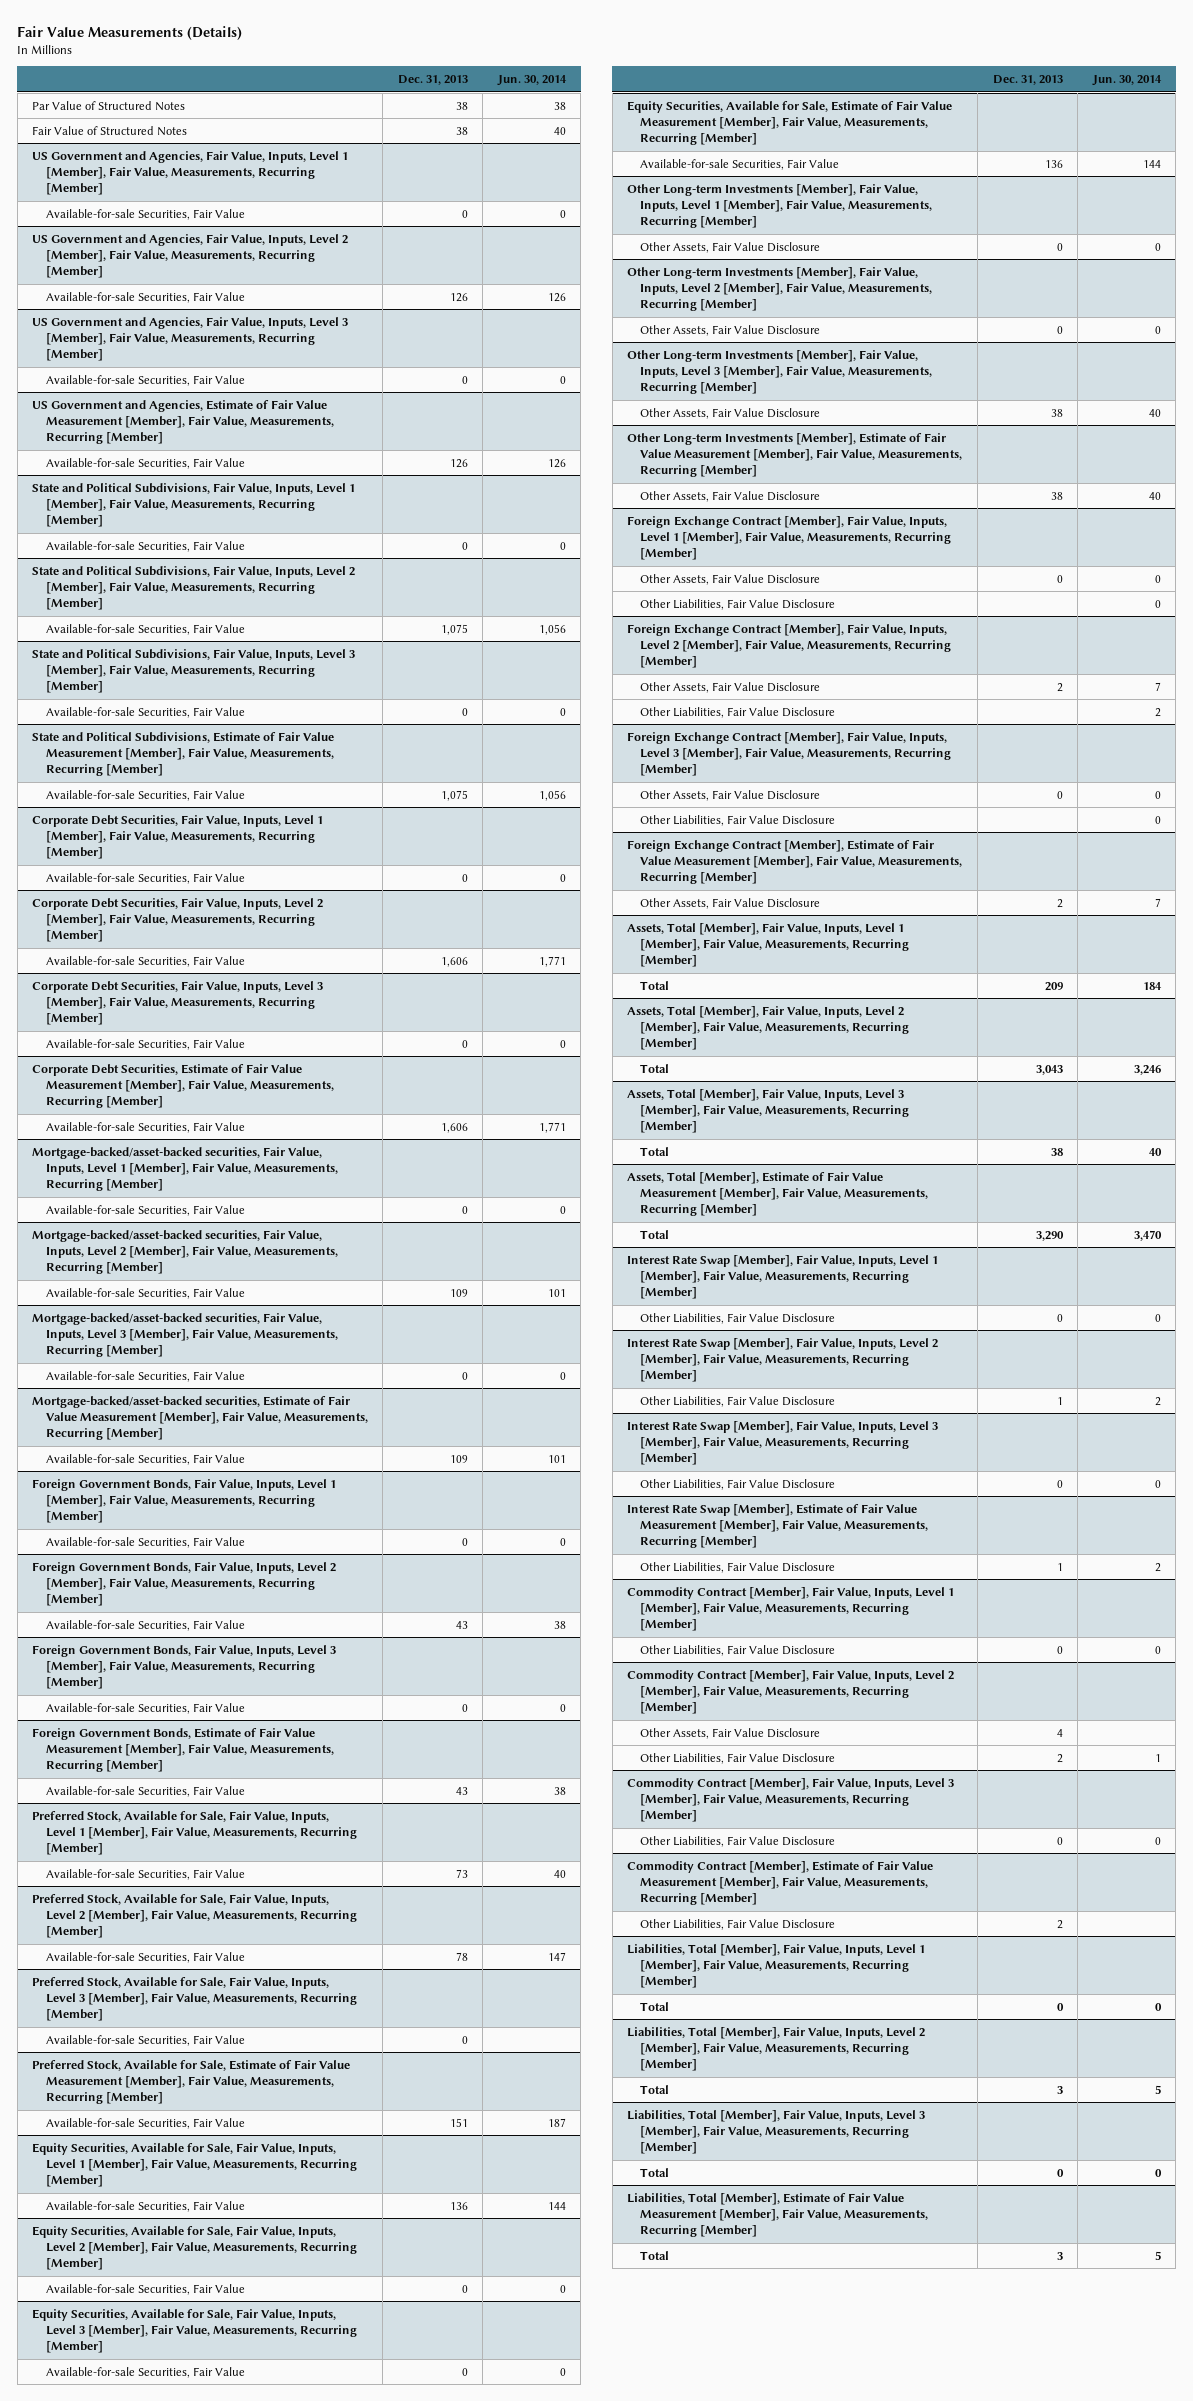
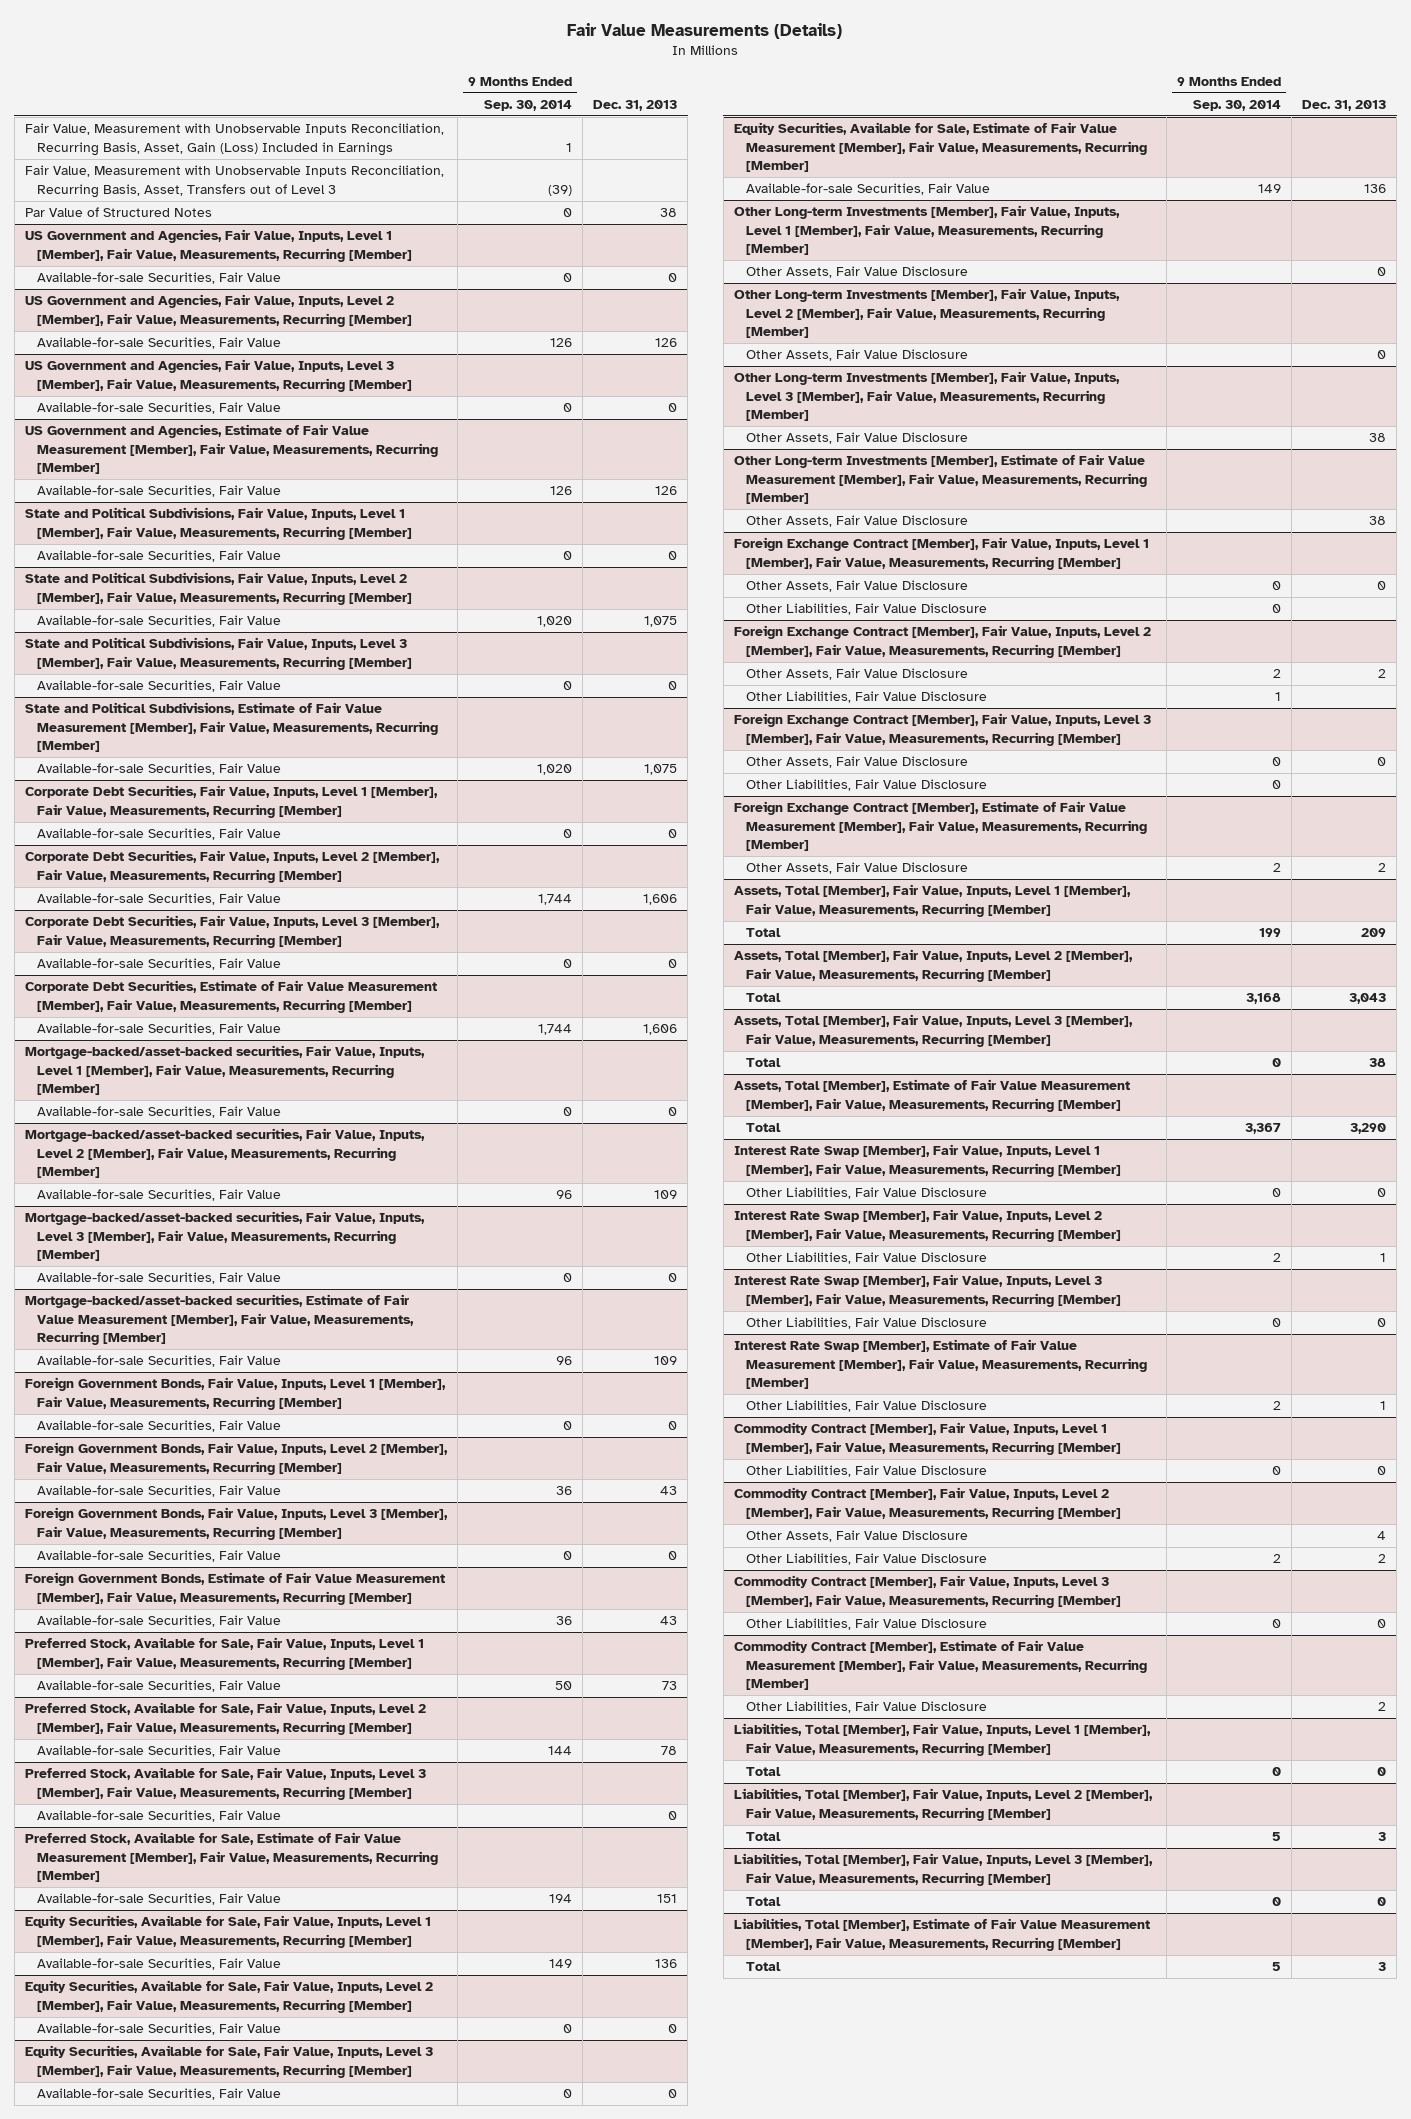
- | Dec. 31, 2013 | Jun. 30, 2014
+ | 9 Months Ended Sep. 30, 2014 | Dec. 31, 2013
+ Fair Value, Measurement with Unobservable Inputs Reconciliation, Recurring Basis, Asset, Gain (Loss) Included in Earnings | 1 |
+ Fair Value, Measurement with Unobservable Inputs Reconciliation, Recurring Basis, Asset, Transfers out of Level 3 | (39) |
- Fair Value of Structured Notes | 38 | 40

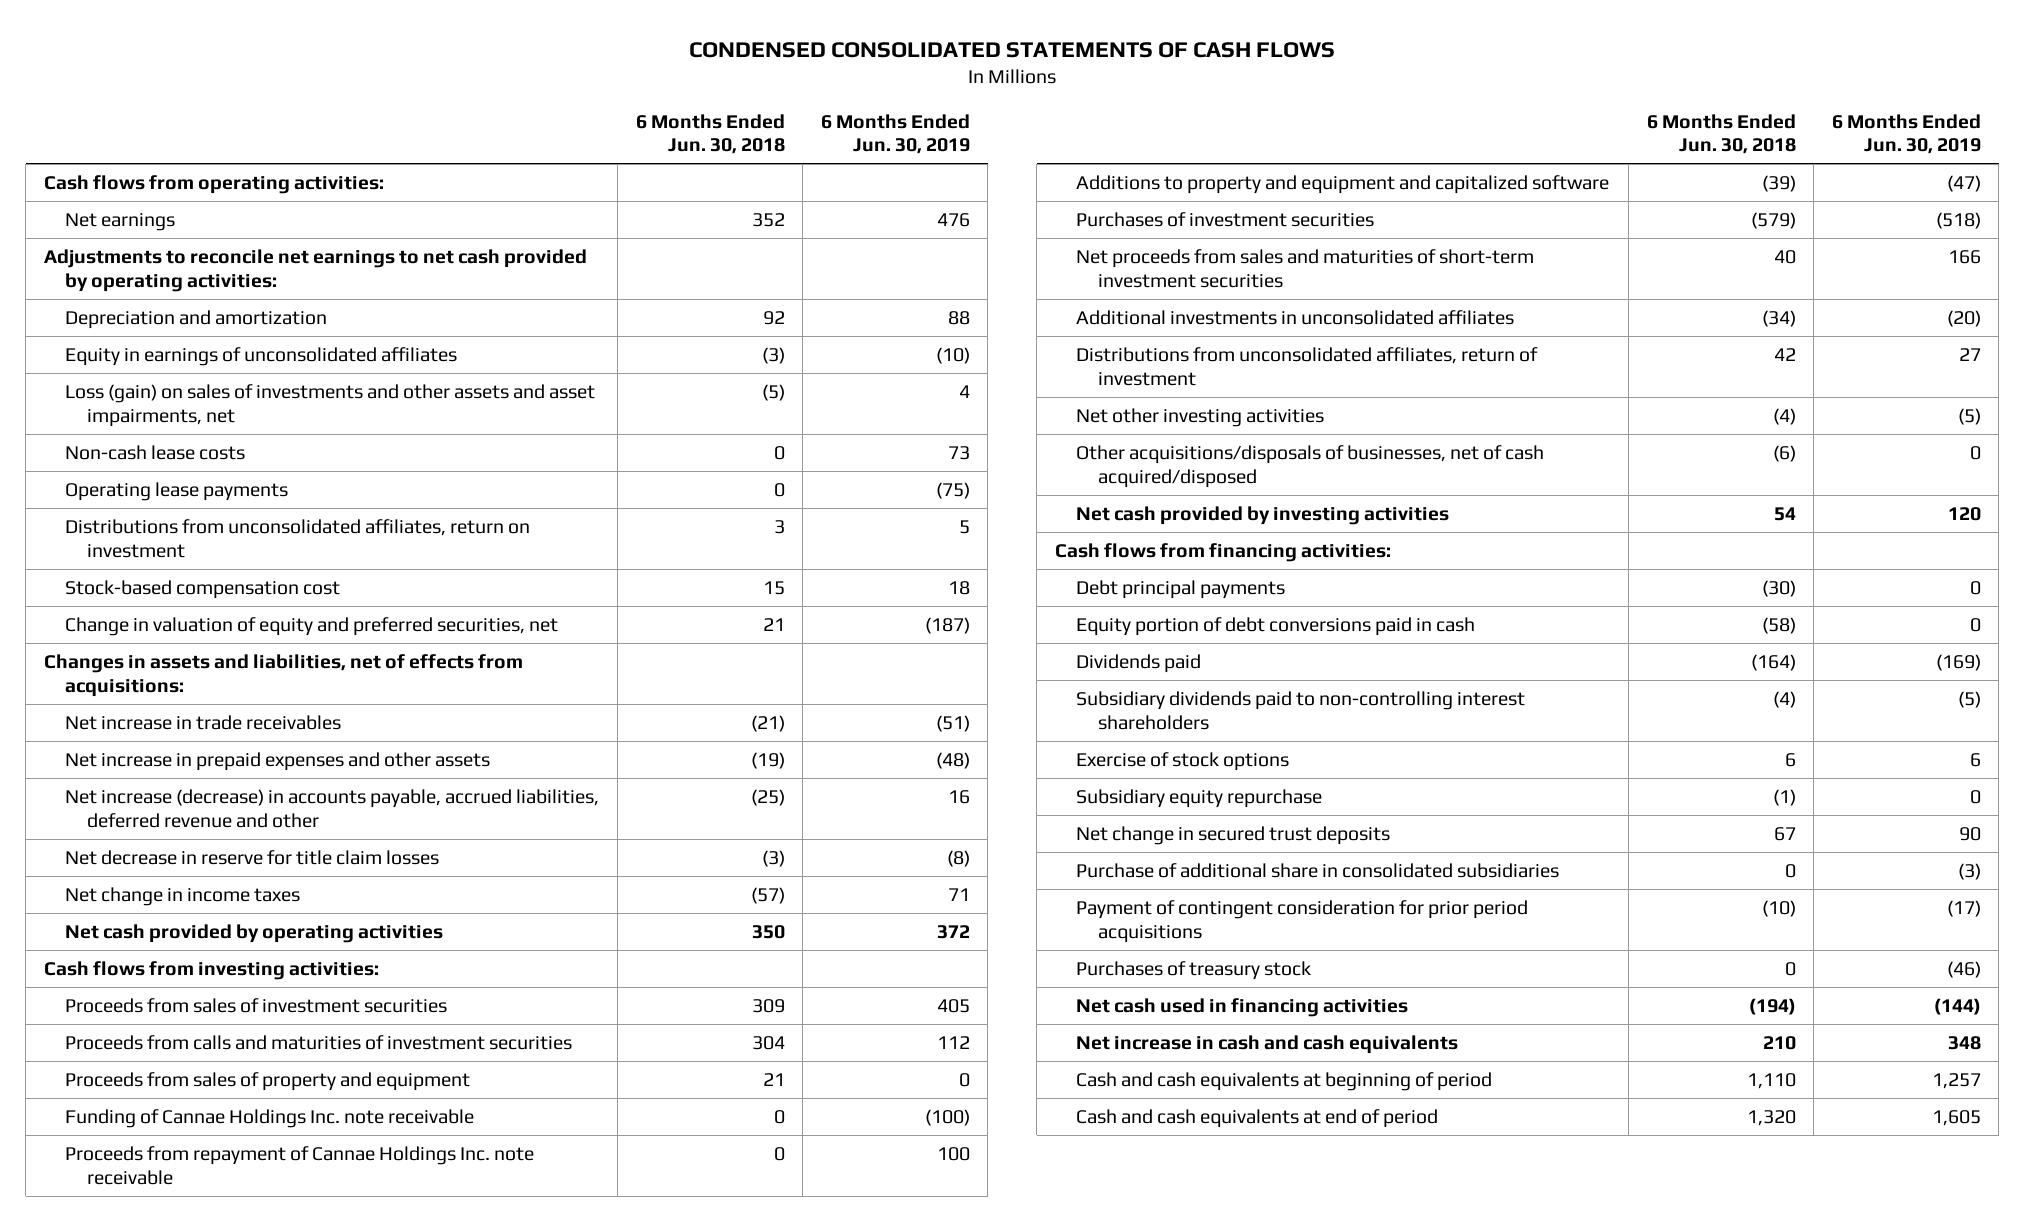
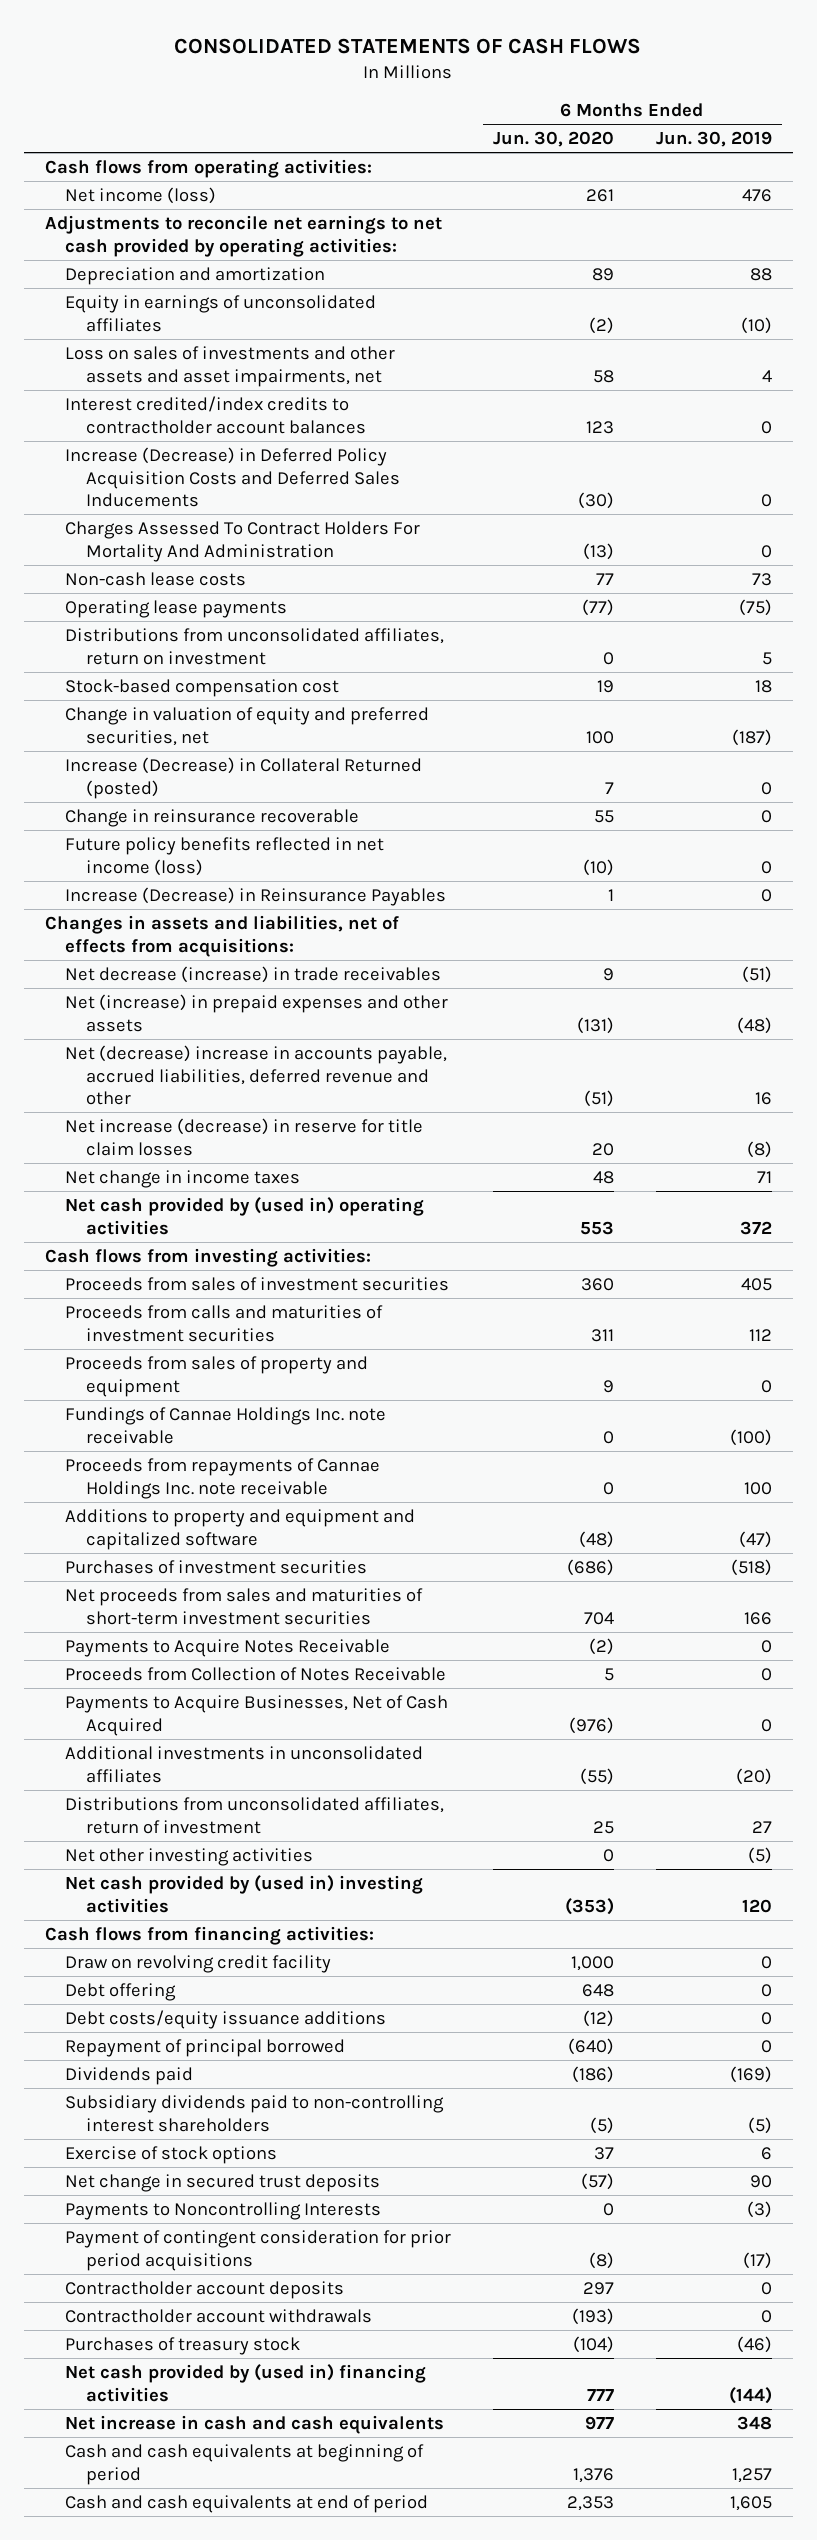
- CONDENSED CONSOLIDATED STATEMENTS OF CASH FLOWS
+ CONSOLIDATED STATEMENTS OF CASH FLOWS
- | 6 Months Ended Jun. 30, 2018 | 6 Months Ended Jun. 30, 2019
+ | 6 Months Ended Jun. 30, 2020 | 6 Months Ended Jun. 30, 2019
- Net earnings | 352 | 476
+ Net income (loss) | 261 | 476
- Loss (gain) on sales of investments and other assets and asset impairments, net | (5) | 4
+ Loss on sales of investments and other assets and asset impairments, net | 58 | 4
+ Interest credited/index credits to contractholder account balances | 123 | 0
+ Increase (Decrease) in Deferred Policy Acquisition Costs and Deferred Sales Inducements | (30) | 0
+ Charges Assessed To Contract Holders For Mortality And Administration | (13) | 0
+ Increase (Decrease) in Collateral Returned (posted) | 7 | 0
+ Change in reinsurance recoverable | 55 | 0
+ Future policy benefits reflected in net income (loss) | (10) | 0
+ Increase (Decrease) in Reinsurance Payables | 1 | 0
- Net increase in trade receivables | (21) | (51)
- Net increase in prepaid expenses and other assets | (19) | (48)
- Net increase (decrease) in accounts payable, accrued liabilities, deferred revenue and other | (25) | 16
- Net decrease in reserve for title claim losses | (3) | (8)
+ Net decrease (increase) in trade receivables | 9 | (51)
+ Net (increase) in prepaid expenses and other assets | (131) | (48)
+ Net (decrease) increase in accounts payable, accrued liabilities, deferred revenue and other | (51) | 16
+ Net increase (decrease) in reserve for title claim losses | 20 | (8)
- Net cash provided by operating activities | 350 | 372
+ Net cash provided by (used in) operating activities | 553 | 372
- Funding of Cannae Holdings Inc. note receivable | 0 | (100)
- Proceeds from repayment of Cannae Holdings Inc. note receivable | 0 | 100
+ Fundings of Cannae Holdings Inc. note receivable | 0 | (100)
+ Proceeds from repayments of Cannae Holdings Inc. note receivable | 0 | 100
+ Payments to Acquire Notes Receivable | (2) | 0
+ Proceeds from Collection of Notes Receivable | 5 | 0
+ Payments to Acquire Businesses, Net of Cash Acquired | (976) | 0
- Other acquisitions/disposals of businesses, net of cash acquired/disposed | (6) | 0
- Net cash provided by investing activities | 54 | 120
+ Net cash provided by (used in) investing activities | (353) | 120
- Debt principal payments | (30) | 0
- Equity portion of debt conversions paid in cash | (58) | 0
+ Draw on revolving credit facility | 1,000 | 0
+ Debt offering | 648 | 0
+ Debt costs/equity issuance additions | (12) | 0
+ Repayment of principal borrowed | (640) | 0
- Subsidiary equity repurchase | (1) | 0
- Purchase of additional share in consolidated subsidiaries | 0 | (3)
+ Payments to Noncontrolling Interests | 0 | (3)
+ Contractholder account deposits | 297 | 0
+ Contractholder account withdrawals | (193) | 0
- Net cash used in financing activities | (194) | (144)
+ Net cash provided by (used in) financing activities | 777 | (144)

